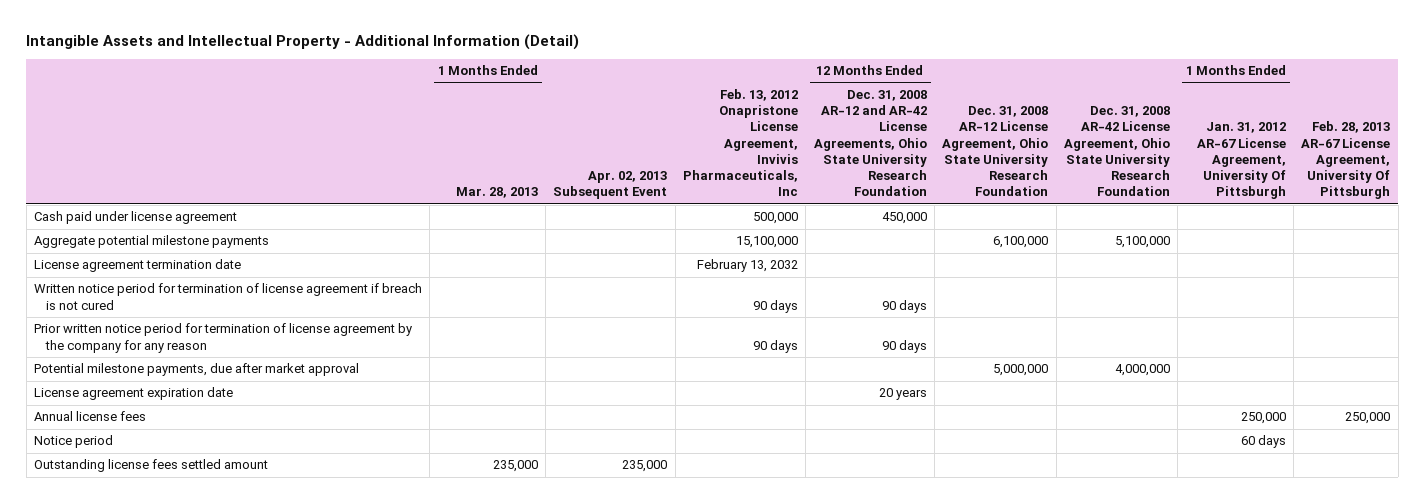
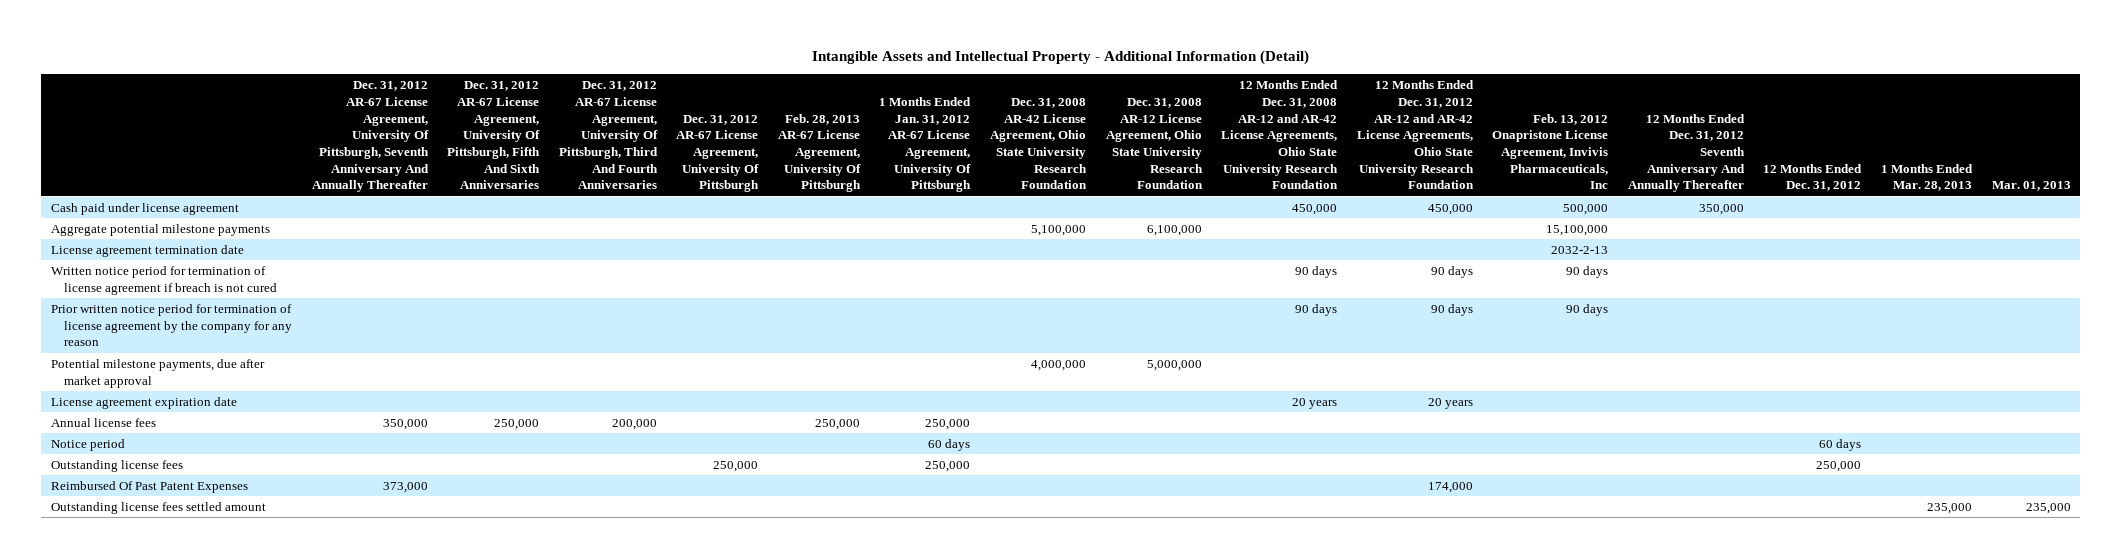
- | 1 Months Ended Mar. 28, 2013 | Apr. 02, 2013 Subsequent Event | Feb. 13, 2012 Onapristone License Agreement, Invivis Pharmaceuticals, Inc | 12 Months Ended Dec. 31, 2008 AR-12 and AR-42 License Agreements, Ohio State University Research Foundation | Dec. 31, 2008 AR-12 License Agreement, Ohio State University Research Foundation | Dec. 31, 2008 AR-42 License Agreement, Ohio State University Research Foundation | 1 Months Ended Jan. 31, 2012 AR-67 License Agreement, University Of Pittsburgh | Feb. 28, 2013 AR-67 License Agreement, University Of Pittsburgh
+ | Dec. 31, 2012 AR-67 License Agreement, University Of Pittsburgh, Seventh Anniversary And Annually Thereafter | Dec. 31, 2012 AR-67 License Agreement, University Of Pittsburgh, Fifth And Sixth Anniversaries | Dec. 31, 2012 AR-67 License Agreement, University Of Pittsburgh, Third And Fourth Anniversaries | Dec. 31, 2012 AR-67 License Agreement, University Of Pittsburgh | Feb. 28, 2013 AR-67 License Agreement, University Of Pittsburgh | 1 Months Ended Jan. 31, 2012 AR-67 License Agreement, University Of Pittsburgh | Dec. 31, 2008 AR-42 License Agreement, Ohio State University Research Foundation | Dec. 31, 2008 AR-12 License Agreement, Ohio State University Research Foundation | 12 Months Ended Dec. 31, 2008 AR-12 and AR-42 License Agreements, Ohio State University Research Foundation | 12 Months Ended Dec. 31, 2012 AR-12 and AR-42 License Agreements, Ohio State University Research Foundation | Feb. 13, 2012 Onapristone License Agreement, Invivis Pharmaceuticals, Inc | 12 Months Ended Dec. 31, 2012 Seventh Anniversary And Annually Thereafter | 12 Months Ended Dec. 31, 2012 | 1 Months Ended Mar. 28, 2013 | Mar. 01, 2013
- License agreement termination date | | | February 13, 2032 | | | | |
+ License agreement termination date | | | | | | | | | | | 2032-2-13 | | | |
+ Outstanding license fees | | | | 250,000 | | 250,000 | | | | | | | 250,000 | |
+ Reimbursed Of Past Patent Expenses | 373,000 | | | | | | | | | 174,000 | | | | |

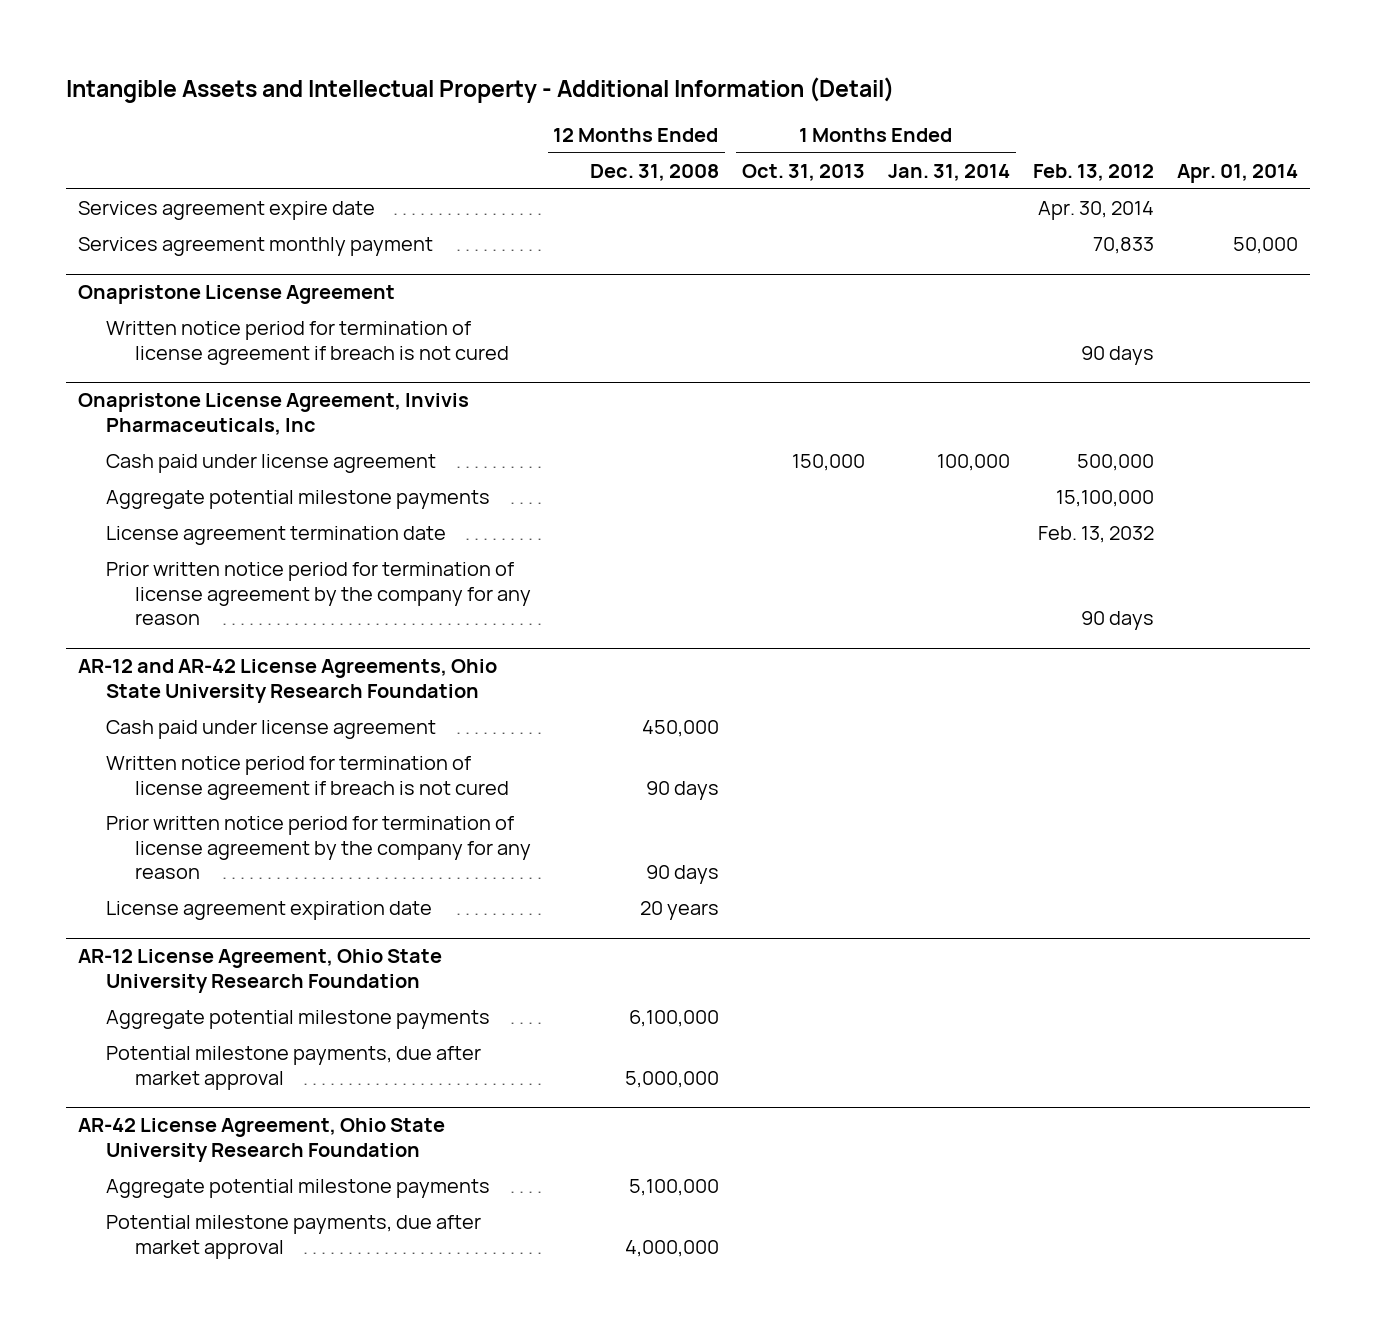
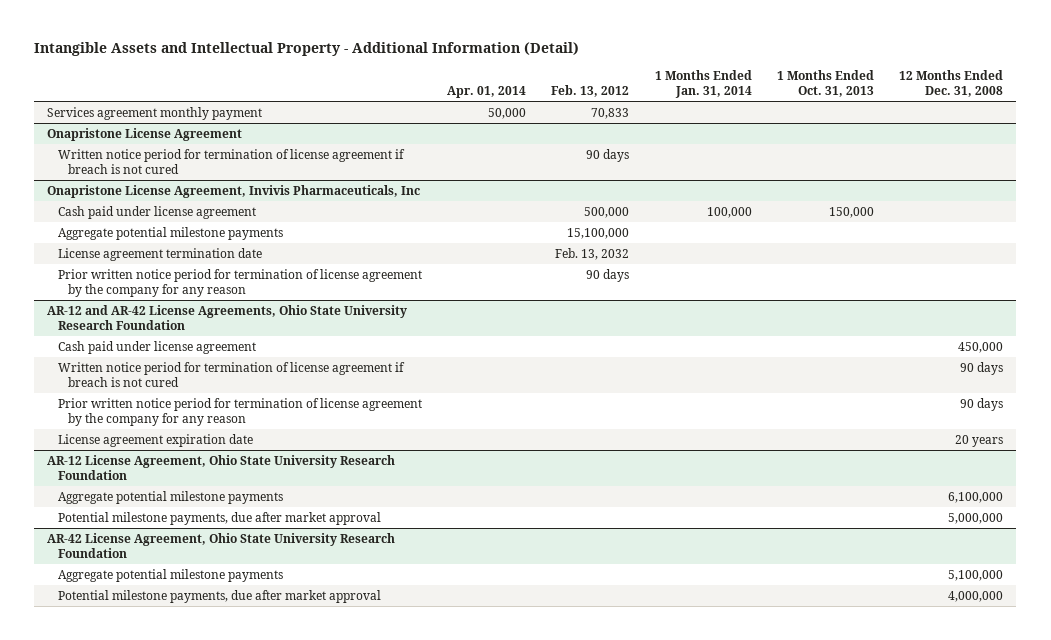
- | 12 Months Ended Dec. 31, 2008 | 1 Months Ended Oct. 31, 2013 | 1 Months Ended Jan. 31, 2014 | Feb. 13, 2012 | Apr. 01, 2014
+ | Apr. 01, 2014 | Feb. 13, 2012 | 1 Months Ended Jan. 31, 2014 | 1 Months Ended Oct. 31, 2013 | 12 Months Ended Dec. 31, 2008
- Services agreement expire date | | | | Apr. 30, 2014 |

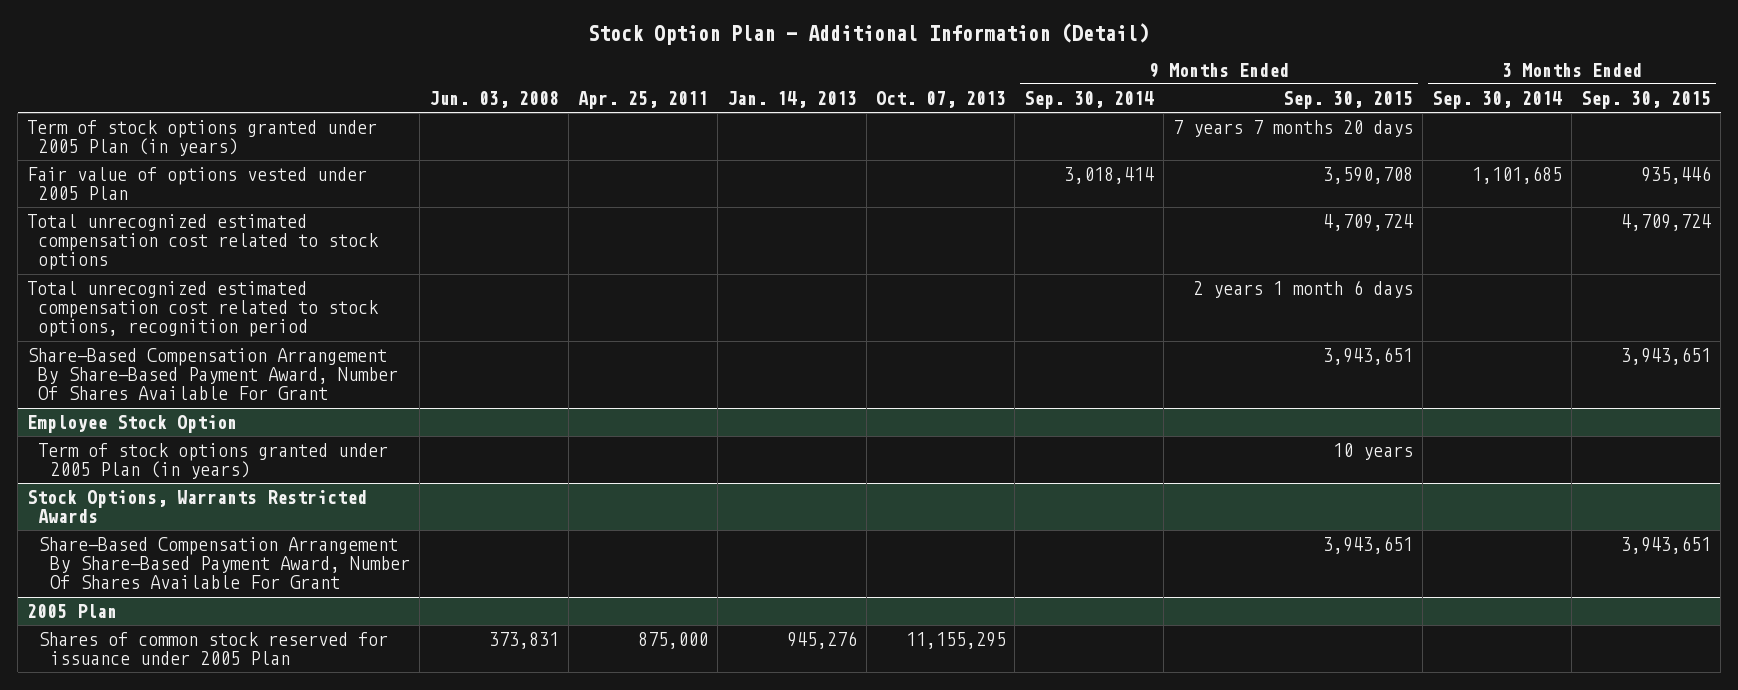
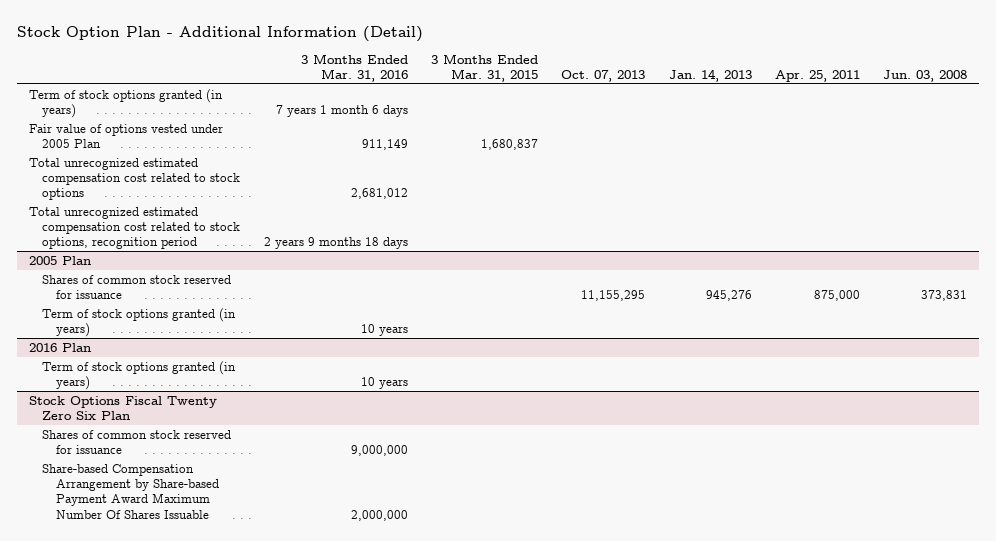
- | Jun. 03, 2008 | Apr. 25, 2011 | Jan. 14, 2013 | Oct. 07, 2013 | 9 Months Ended Sep. 30, 2014 | 9 Months Ended Sep. 30, 2015 | 3 Months Ended Sep. 30, 2014 | 3 Months Ended Sep. 30, 2015
+ | 3 Months Ended Mar. 31, 2016 | 3 Months Ended Mar. 31, 2015 | Oct. 07, 2013 | Jan. 14, 2013 | Apr. 25, 2011 | Jun. 03, 2008
- Term of stock options granted under 2005 Plan (in years) | | | | | | 7 years 7 months 20 days | |
+ Term of stock options granted (in years) | 7 years 1 month 6 days | | | | |
- Share-Based Compensation Arrangement By Share-Based Payment Award, Number Of Shares Available For Grant | | | | | | 3,943,651 | | 3,943,651
- Employee Stock Option
- Term of stock options granted under 2005 Plan (in years) | | | | | | 10 years | |
- Stock Options, Warrants Restricted Awards
- Share-Based Compensation Arrangement By Share-Based Payment Award, Number Of Shares Available For Grant | | | | | | 3,943,651 | | 3,943,651
@ 2005 Plan
- Shares of common stock reserved for issuance under 2005 Plan | 373,831 | 875,000 | 945,276 | 11,155,295 | | | |
+ Shares of common stock reserved for issuance | | | 11,155,295 | 945,276 | 875,000 | 373,831
+ Term of stock options granted (in years) | 10 years | | | | |
+ 2016 Plan
+ Term of stock options granted (in years) | 10 years | | | | |
+ Stock Options Fiscal Twenty Zero Six Plan
+ Shares of common stock reserved for issuance | 9,000,000 | | | | |
+ Share-based Compensation Arrangement by Share-based Payment Award Maximum Number Of Shares Issuable | 2,000,000 | | | | |

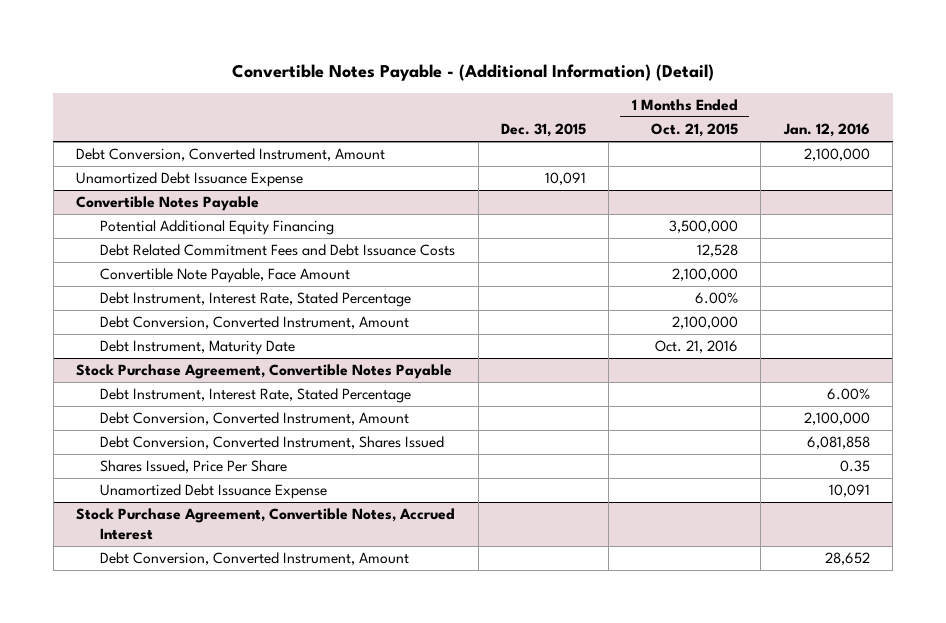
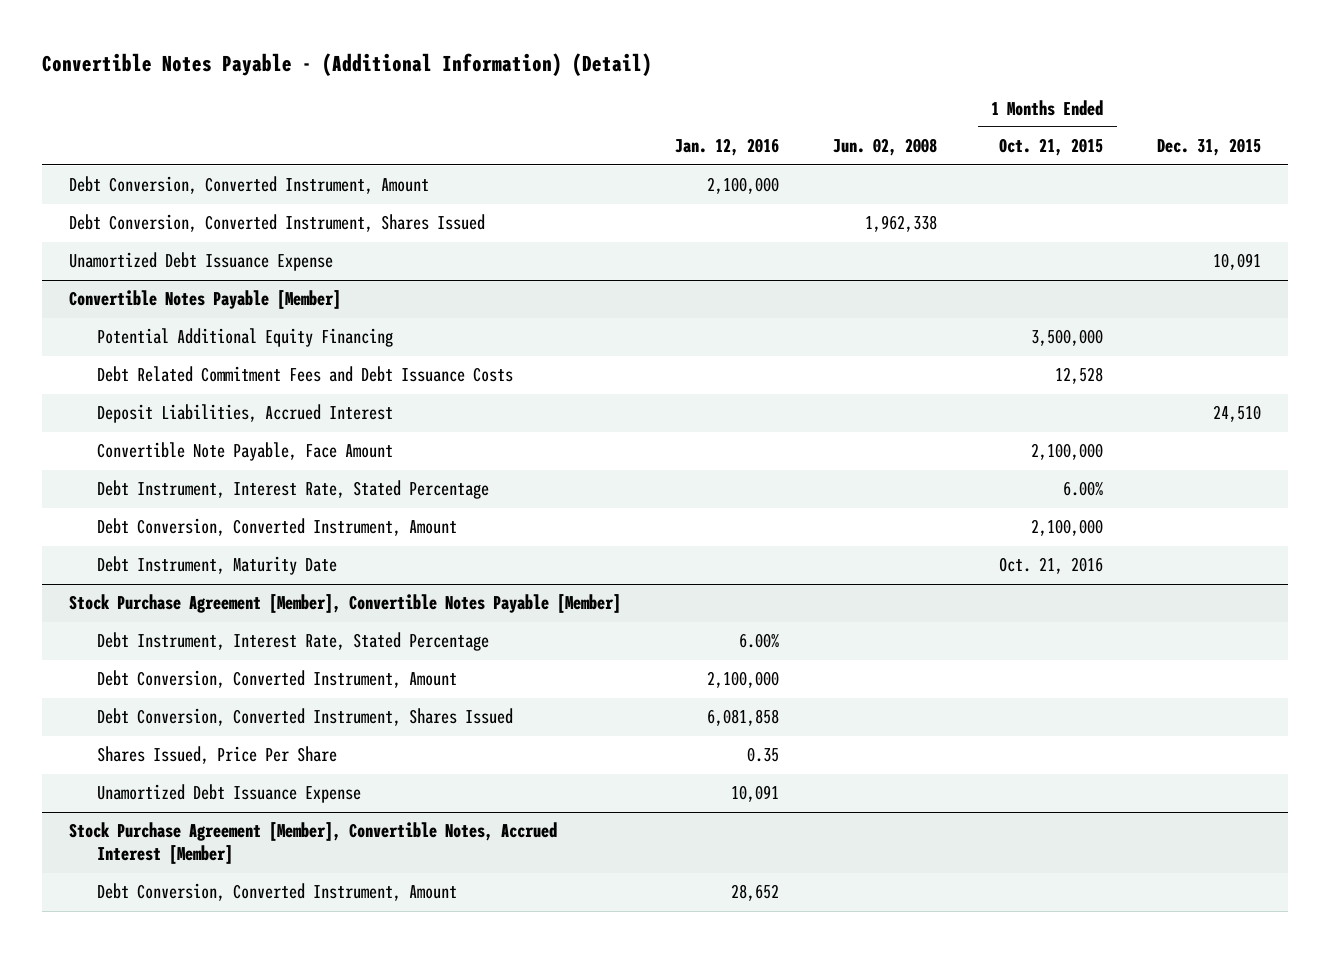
- | Dec. 31, 2015 | 1 Months Ended Oct. 21, 2015 | Jan. 12, 2016
+ | Jan. 12, 2016 | Jun. 02, 2008 | 1 Months Ended Oct. 21, 2015 | Dec. 31, 2015
+ Debt Conversion, Converted Instrument, Shares Issued | | 1,962,338 | |
- Convertible Notes Payable
+ Convertible Notes Payable [Member]
+ Deposit Liabilities, Accrued Interest | | | | 24,510
- Stock Purchase Agreement, Convertible Notes Payable
+ Stock Purchase Agreement [Member], Convertible Notes Payable [Member]
- Stock Purchase Agreement, Convertible Notes, Accrued Interest
+ Stock Purchase Agreement [Member], Convertible Notes, Accrued Interest [Member]

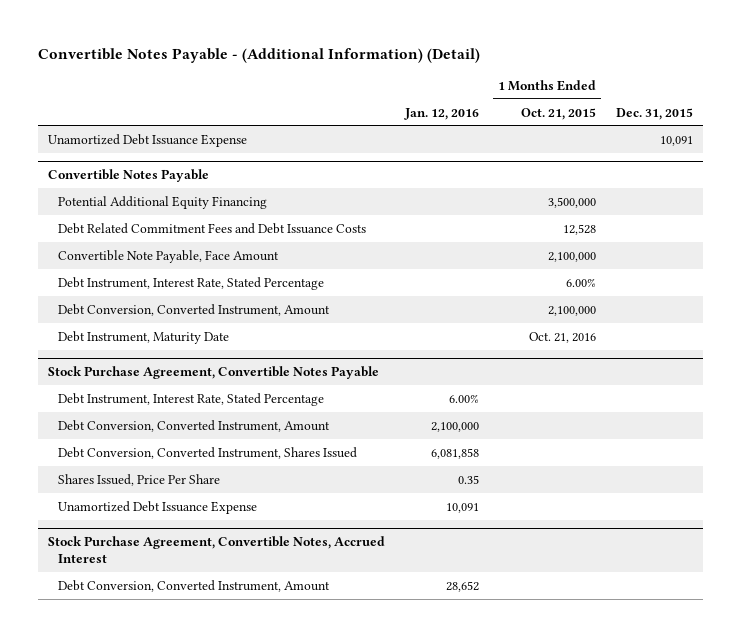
- | Jan. 12, 2016 | Jun. 02, 2008 | 1 Months Ended Oct. 21, 2015 | Dec. 31, 2015
+ | Jan. 12, 2016 | 1 Months Ended Oct. 21, 2015 | Dec. 31, 2015
- Debt Conversion, Converted Instrument, Amount | 2,100,000 | | |
- Debt Conversion, Converted Instrument, Shares Issued | | 1,962,338 | |
- Convertible Notes Payable [Member]
+ Convertible Notes Payable
- Deposit Liabilities, Accrued Interest | | | | 24,510
- Stock Purchase Agreement [Member], Convertible Notes Payable [Member]
+ Stock Purchase Agreement, Convertible Notes Payable
- Stock Purchase Agreement [Member], Convertible Notes, Accrued Interest [Member]
+ Stock Purchase Agreement, Convertible Notes, Accrued Interest

